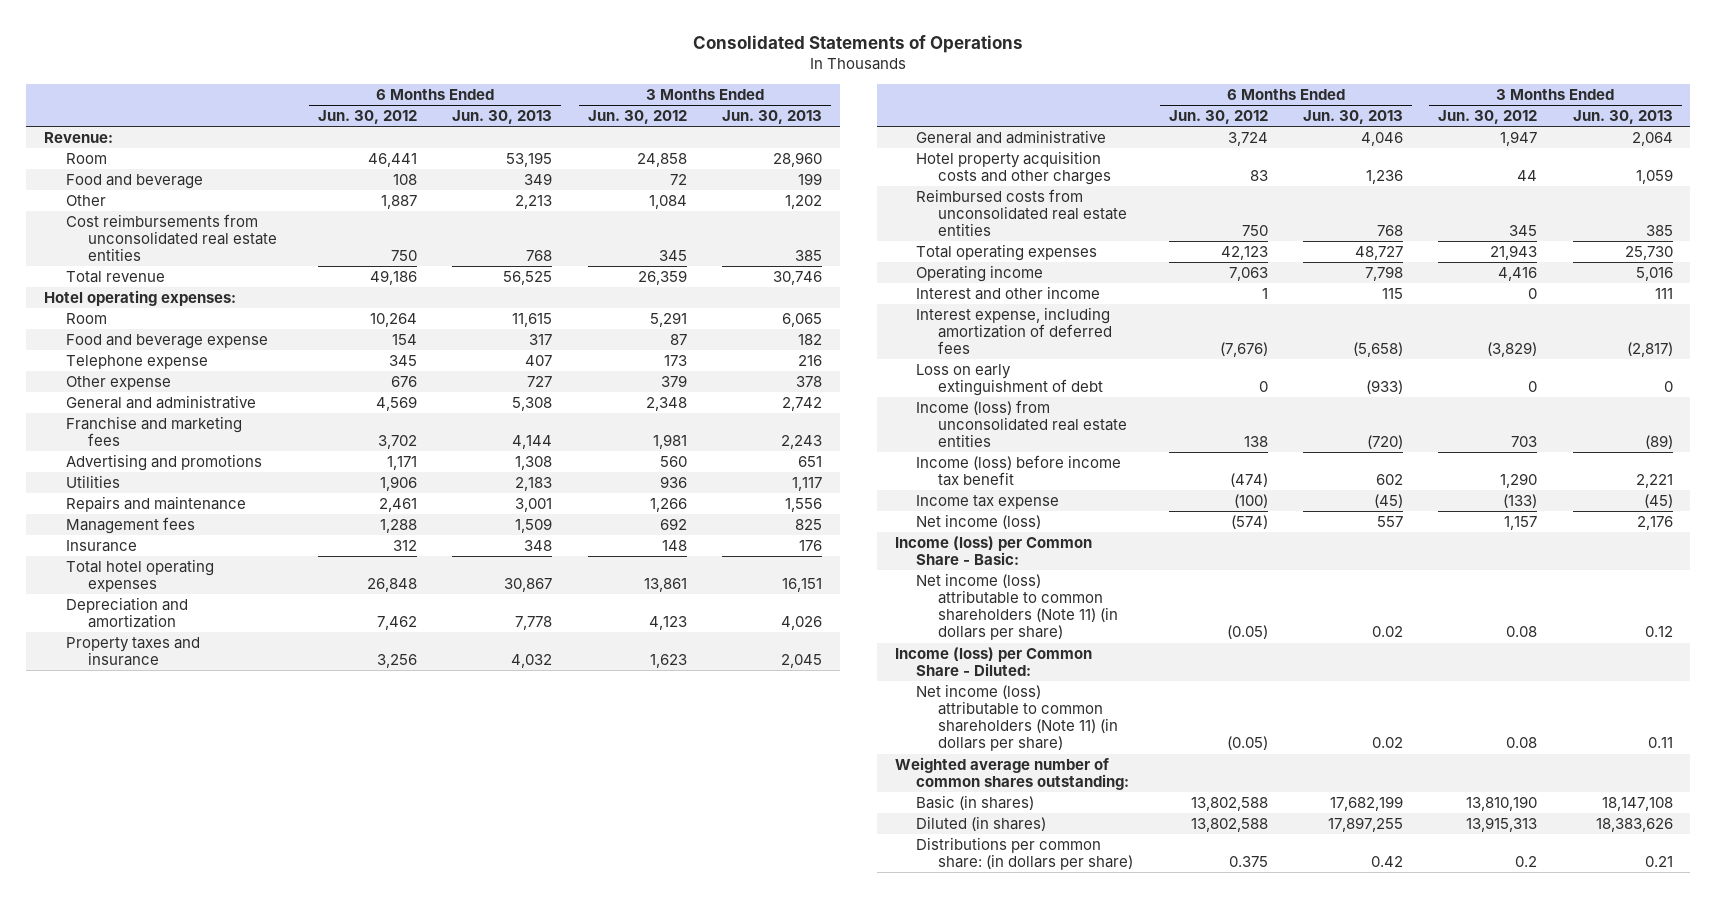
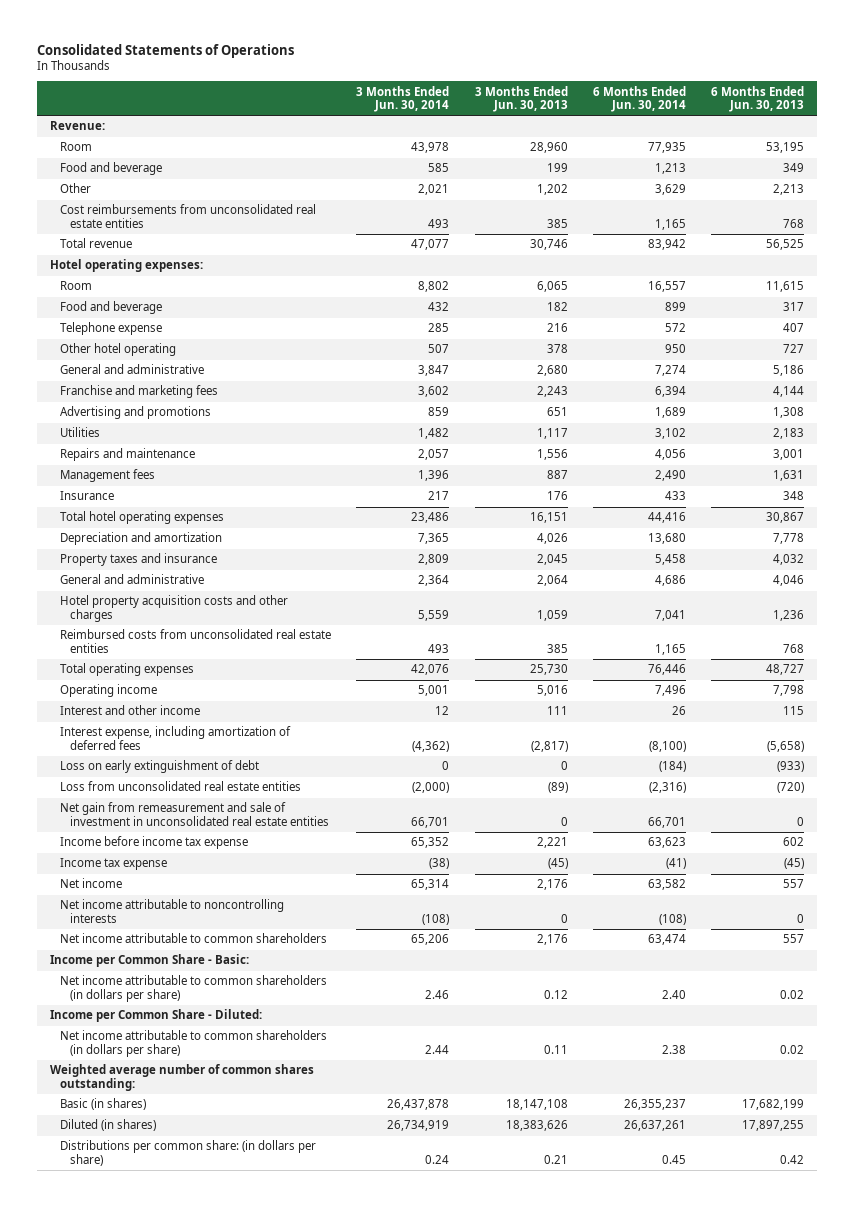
- | 6 Months Ended Jun. 30, 2012 | 6 Months Ended Jun. 30, 2013 | 3 Months Ended Jun. 30, 2012 | 3 Months Ended Jun. 30, 2013
+ | 3 Months Ended Jun. 30, 2014 | 3 Months Ended Jun. 30, 2013 | 6 Months Ended Jun. 30, 2014 | 6 Months Ended Jun. 30, 2013
- Food and beverage expense | 154 | 317 | 87 | 182
+ Food and beverage | 432 | 182 | 899 | 317
- Other expense | 676 | 727 | 379 | 378
- General and administrative | 4,569 | 5,308 | 2,348 | 2,742
+ Other hotel operating | 507 | 378 | 950 | 727
+ General and administrative | 3,847 | 2,680 | 7,274 | 5,186
- Management fees | 1,288 | 1,509 | 692 | 825
+ Management fees | 1,396 | 887 | 2,490 | 1,631
- Income (loss) from unconsolidated real estate entities | 138 | (720) | 703 | (89)
- Income (loss) before income tax benefit | (474) | 602 | 1,290 | 2,221
+ Loss from unconsolidated real estate entities | (2,000) | (89) | (2,316) | (720)
+ Net gain from remeasurement and sale of investment in unconsolidated real estate entities | 66,701 | 0 | 66,701 | 0
+ Income before income tax expense | 65,352 | 2,221 | 63,623 | 602
- Net income (loss) | (574) | 557 | 1,157 | 2,176
- Income (loss) per Common Share - Basic:
- Net income (loss) attributable to common shareholders (Note 11) (in dollars per share) | (0.05) | 0.02 | 0.08 | 0.12
- Income (loss) per Common Share - Diluted:
- Net income (loss) attributable to common shareholders (Note 11) (in dollars per share) | (0.05) | 0.02 | 0.08 | 0.11
+ Net income | 65,314 | 2,176 | 63,582 | 557
+ Net income attributable to noncontrolling interests | (108) | 0 | (108) | 0
+ Net income attributable to common shareholders | 65,206 | 2,176 | 63,474 | 557
+ Income per Common Share - Basic:
+ Net income attributable to common shareholders (in dollars per share) | 2.46 | 0.12 | 2.40 | 0.02
+ Income per Common Share - Diluted:
+ Net income attributable to common shareholders (in dollars per share) | 2.44 | 0.11 | 2.38 | 0.02

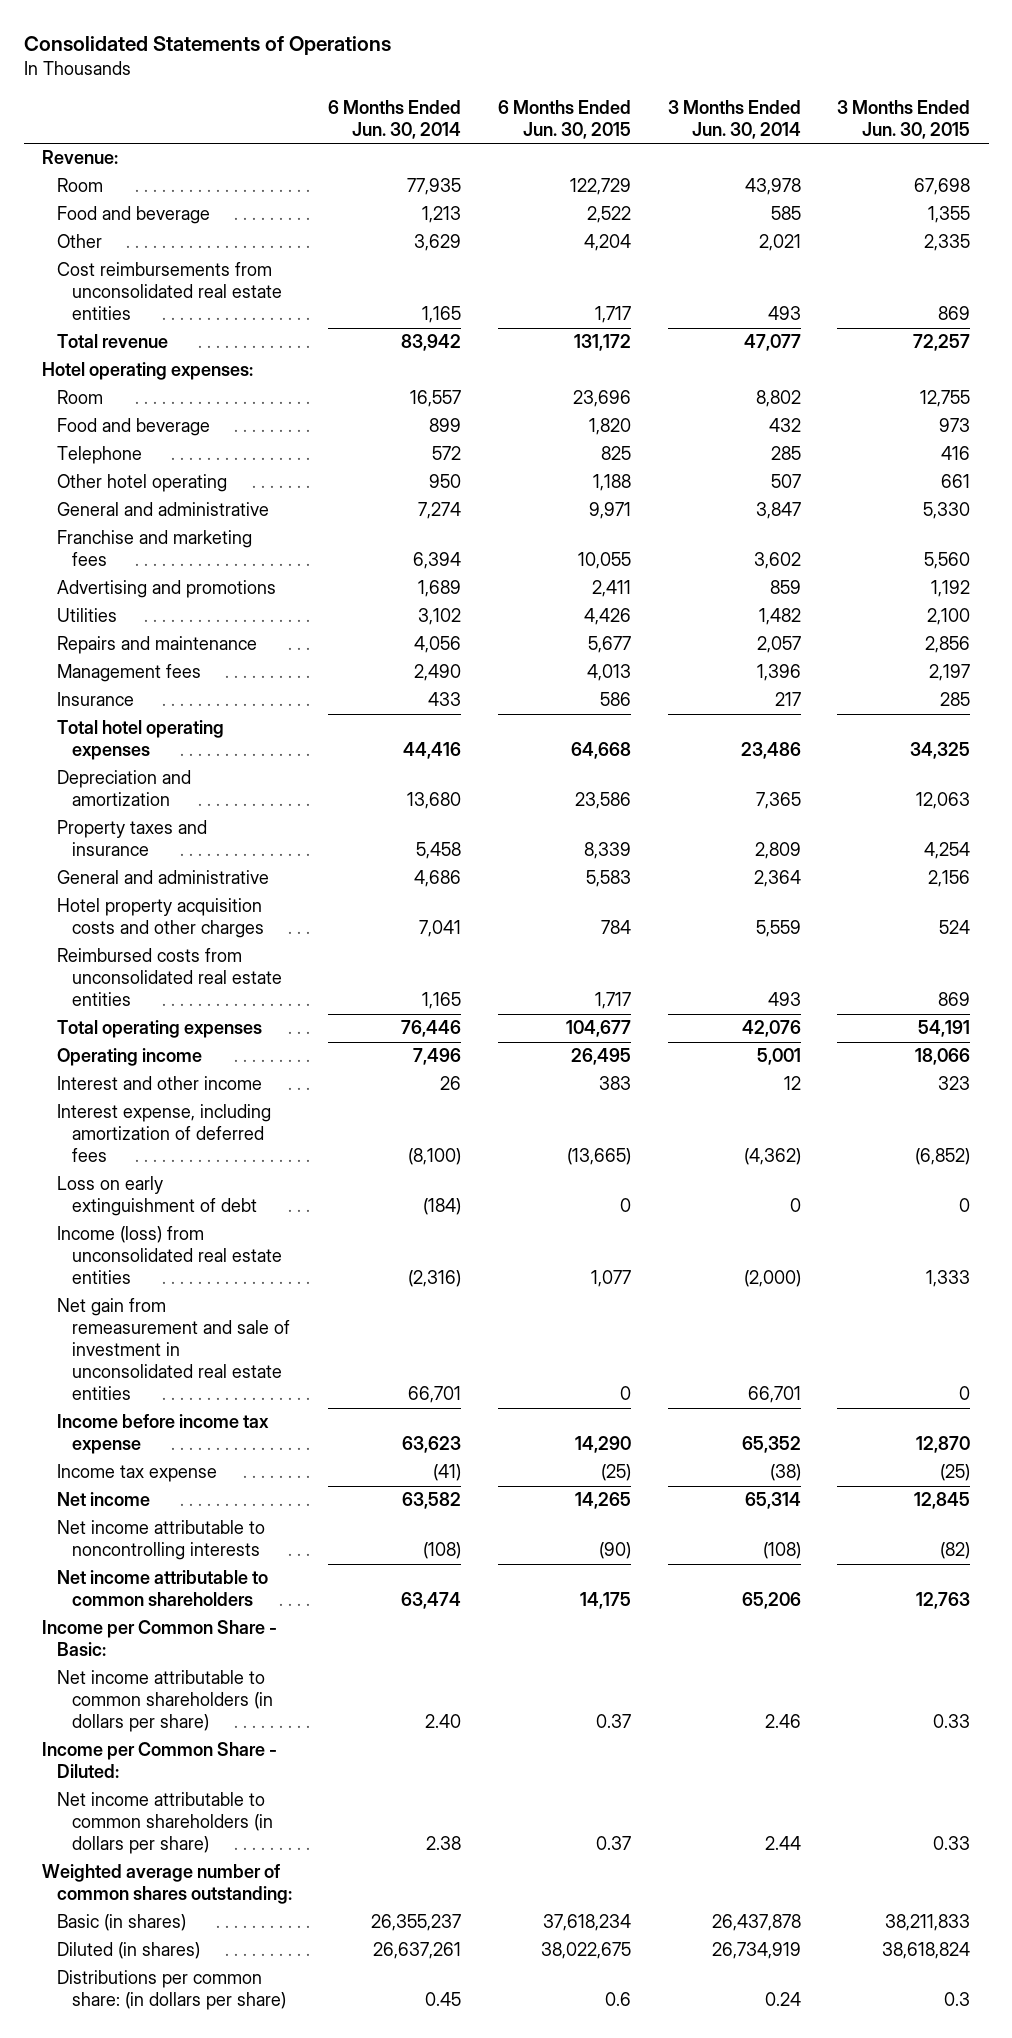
- | 3 Months Ended Jun. 30, 2014 | 3 Months Ended Jun. 30, 2013 | 6 Months Ended Jun. 30, 2014 | 6 Months Ended Jun. 30, 2013
+ | 6 Months Ended Jun. 30, 2014 | 6 Months Ended Jun. 30, 2015 | 3 Months Ended Jun. 30, 2014 | 3 Months Ended Jun. 30, 2015
- Telephone expense | 285 | 216 | 572 | 407
+ Telephone | 572 | 825 | 285 | 416
- Loss from unconsolidated real estate entities | (2,000) | (89) | (2,316) | (720)
+ Income (loss) from unconsolidated real estate entities | (2,316) | 1,077 | (2,000) | 1,333

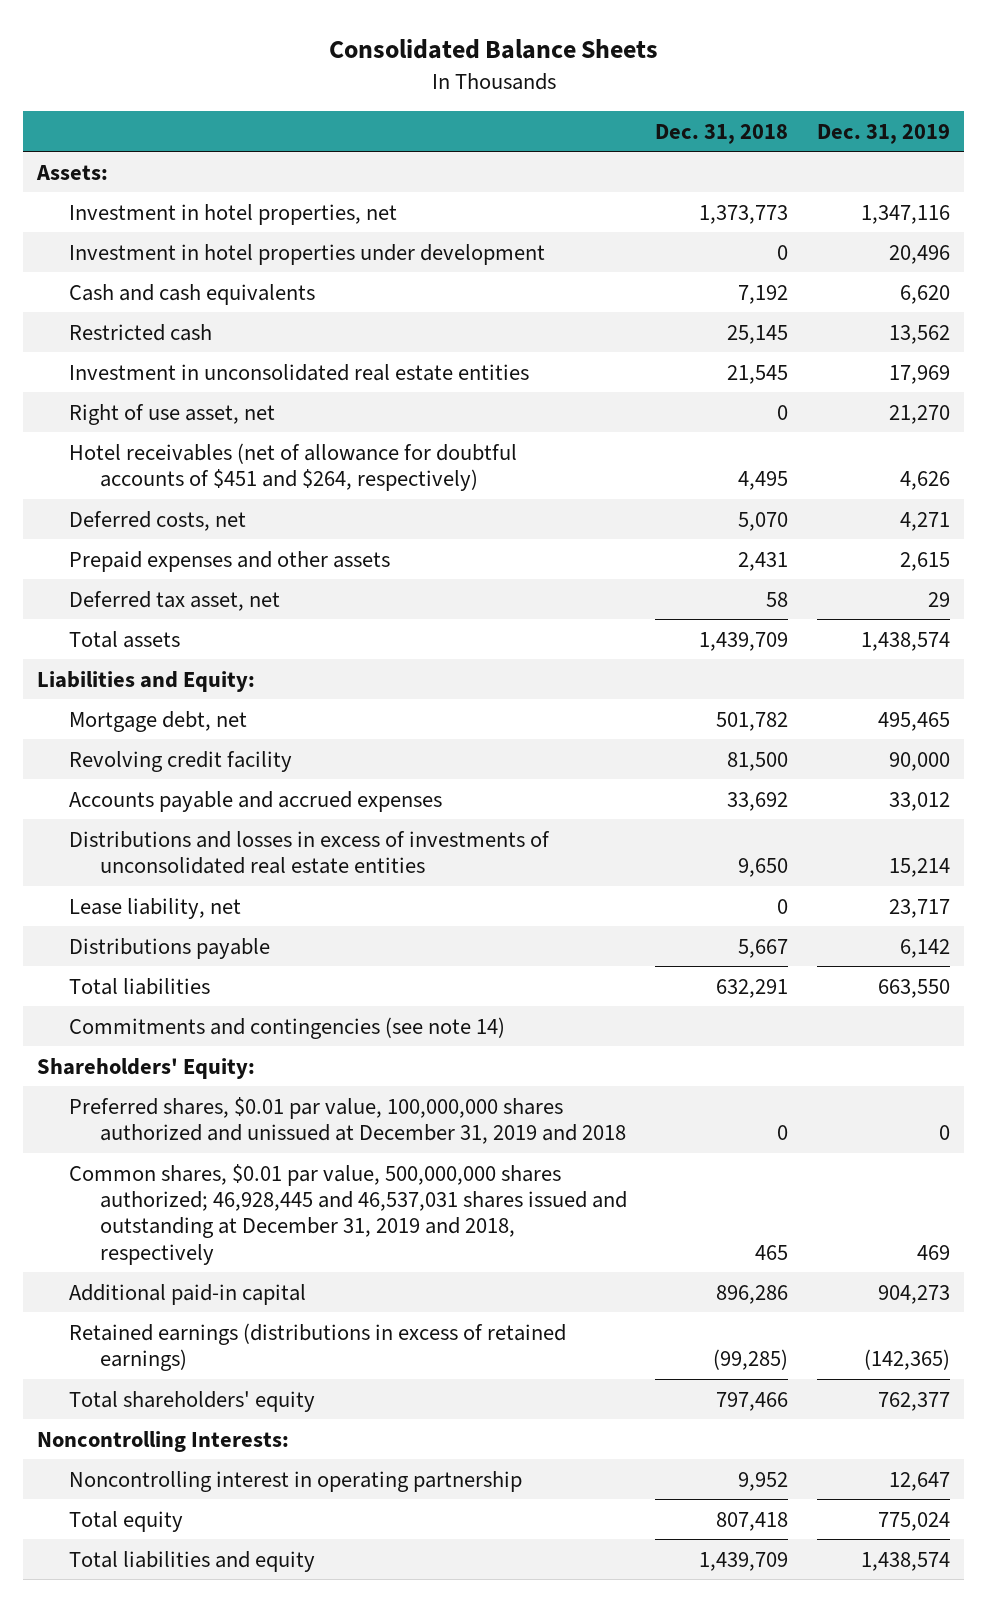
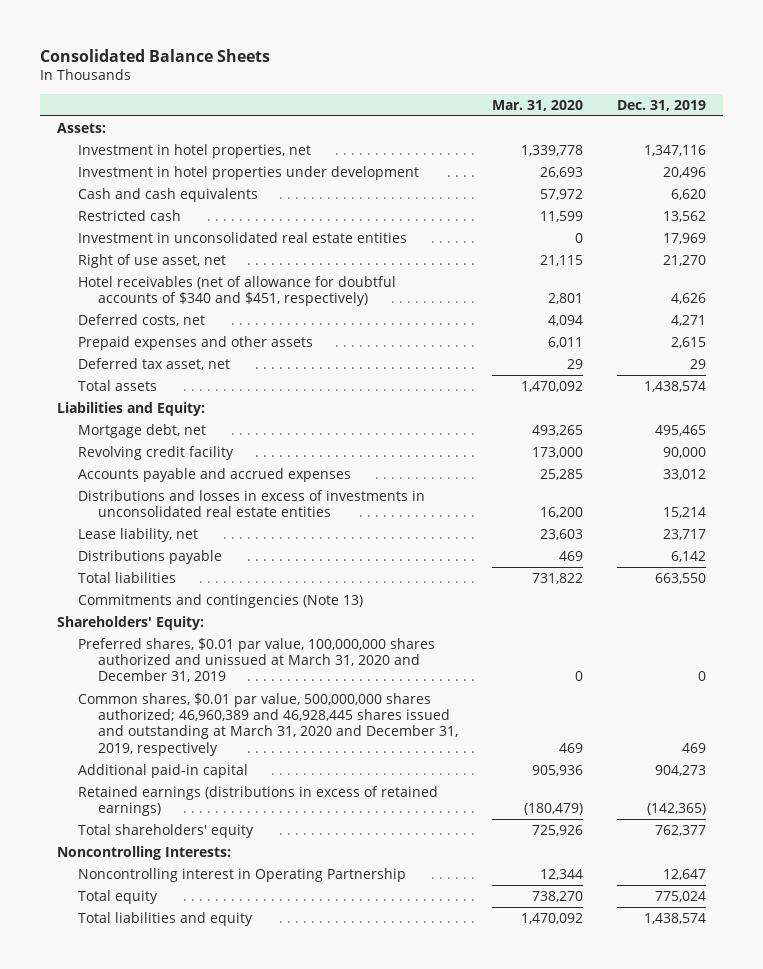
- | Dec. 31, 2018 | Dec. 31, 2019
+ | Mar. 31, 2020 | Dec. 31, 2019
- Hotel receivables (net of allowance for doubtful accounts of $451 and $264, respectively) | 4,495 | 4,626
+ Hotel receivables (net of allowance for doubtful accounts of $340 and $451, respectively) | 2,801 | 4,626
- Distributions and losses in excess of investments of unconsolidated real estate entities | 9,650 | 15,214
+ Distributions and losses in excess of investments in unconsolidated real estate entities | 16,200 | 15,214
- Commitments and contingencies (see note 14)
+ Commitments and contingencies (Note 13)
- Preferred shares, $0.01 par value, 100,000,000 shares authorized and unissued at December 31, 2019 and 2018 | 0 | 0
- Common shares, $0.01 par value, 500,000,000 shares authorized; 46,928,445 and 46,537,031 shares issued and outstanding at December 31, 2019 and 2018, respectively | 465 | 469
+ Preferred shares, $0.01 par value, 100,000,000 shares authorized and unissued at March 31, 2020 and December 31, 2019 | 0 | 0
+ Common shares, $0.01 par value, 500,000,000 shares authorized; 46,960,389 and 46,928,445 shares issued and outstanding at March 31, 2020 and December 31, 2019, respectively | 469 | 469
- Noncontrolling interest in operating partnership | 9,952 | 12,647
+ Noncontrolling interest in Operating Partnership | 12,344 | 12,647

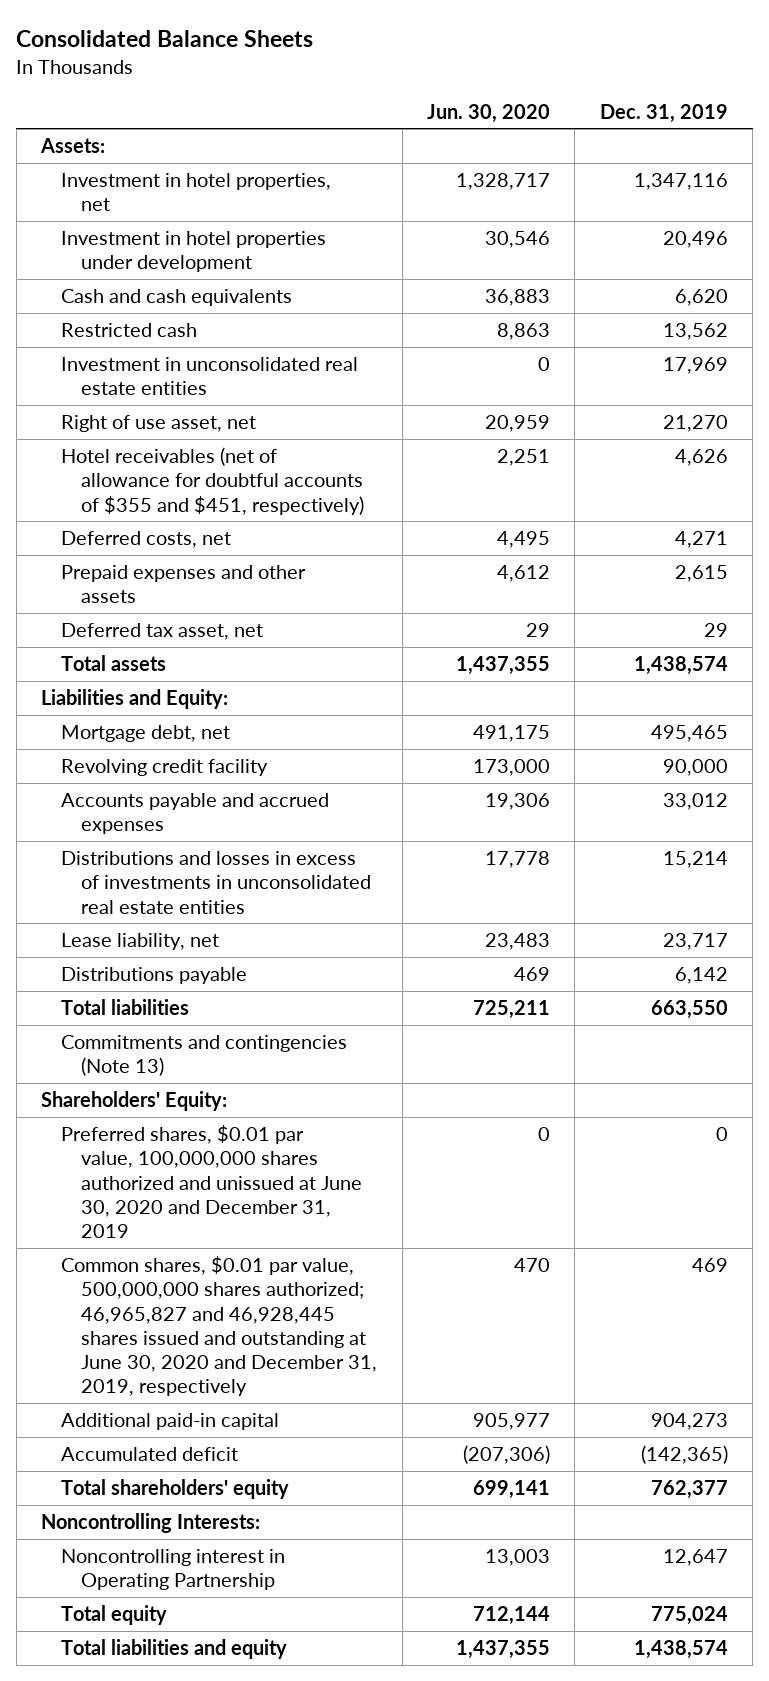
- | Mar. 31, 2020 | Dec. 31, 2019
+ | Jun. 30, 2020 | Dec. 31, 2019
- Hotel receivables (net of allowance for doubtful accounts of $340 and $451, respectively) | 2,801 | 4,626
+ Hotel receivables (net of allowance for doubtful accounts of $355 and $451, respectively) | 2,251 | 4,626
- Preferred shares, $0.01 par value, 100,000,000 shares authorized and unissued at March 31, 2020 and December 31, 2019 | 0 | 0
- Common shares, $0.01 par value, 500,000,000 shares authorized; 46,960,389 and 46,928,445 shares issued and outstanding at March 31, 2020 and December 31, 2019, respectively | 469 | 469
+ Preferred shares, $0.01 par value, 100,000,000 shares authorized and unissued at June 30, 2020 and December 31, 2019 | 0 | 0
+ Common shares, $0.01 par value, 500,000,000 shares authorized; 46,965,827 and 46,928,445 shares issued and outstanding at June 30, 2020 and December 31, 2019, respectively | 470 | 469
- Retained earnings (distributions in excess of retained earnings) | (180,479) | (142,365)
+ Accumulated deficit | (207,306) | (142,365)

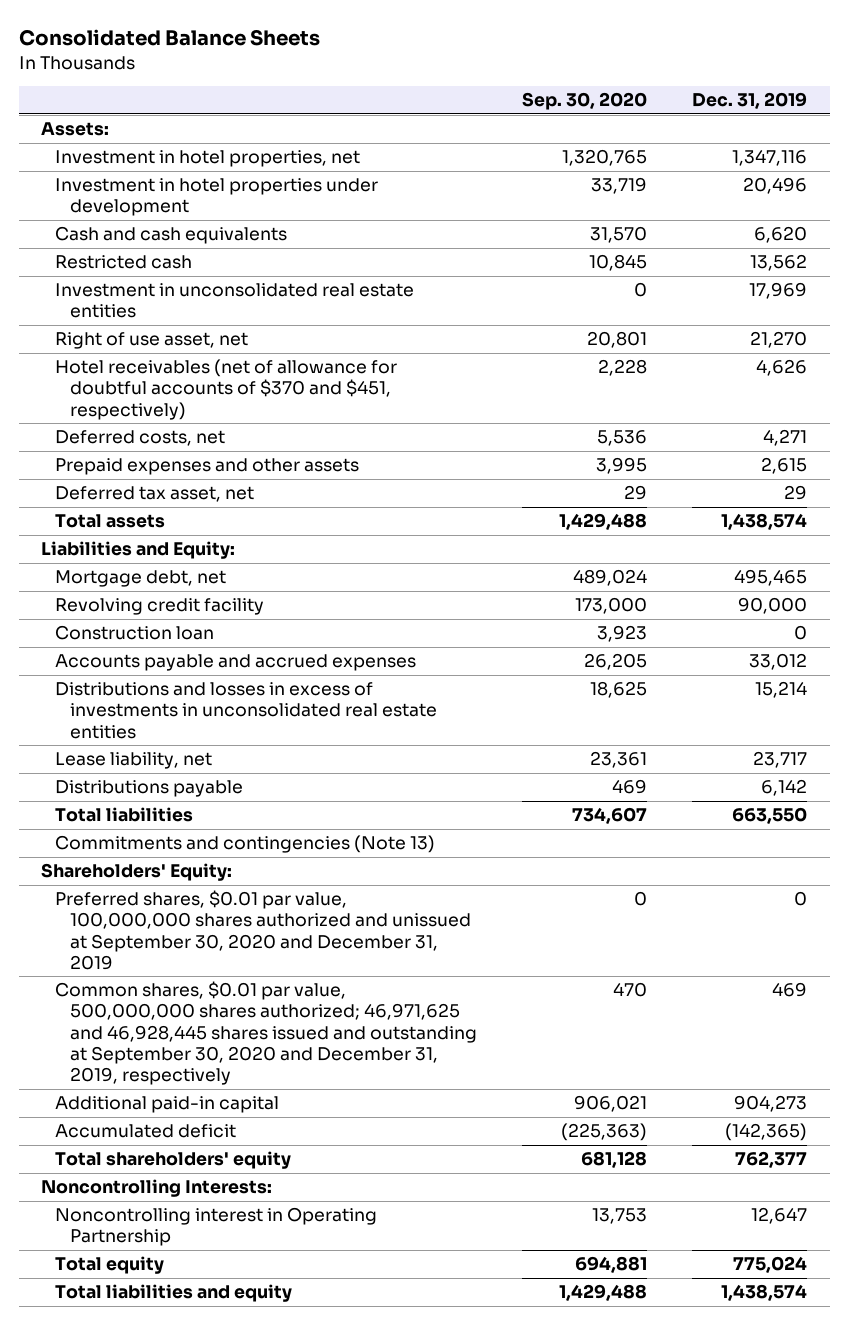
- | Jun. 30, 2020 | Dec. 31, 2019
+ | Sep. 30, 2020 | Dec. 31, 2019
- Hotel receivables (net of allowance for doubtful accounts of $355 and $451, respectively) | 2,251 | 4,626
+ Hotel receivables (net of allowance for doubtful accounts of $370 and $451, respectively) | 2,228 | 4,626
+ Construction loan | 3,923 | 0
- Preferred shares, $0.01 par value, 100,000,000 shares authorized and unissued at June 30, 2020 and December 31, 2019 | 0 | 0
- Common shares, $0.01 par value, 500,000,000 shares authorized; 46,965,827 and 46,928,445 shares issued and outstanding at June 30, 2020 and December 31, 2019, respectively | 470 | 469
+ Preferred shares, $0.01 par value, 100,000,000 shares authorized and unissued at September 30, 2020 and December 31, 2019 | 0 | 0
+ Common shares, $0.01 par value, 500,000,000 shares authorized; 46,971,625 and 46,928,445 shares issued and outstanding at September 30, 2020 and December 31, 2019, respectively | 470 | 469

